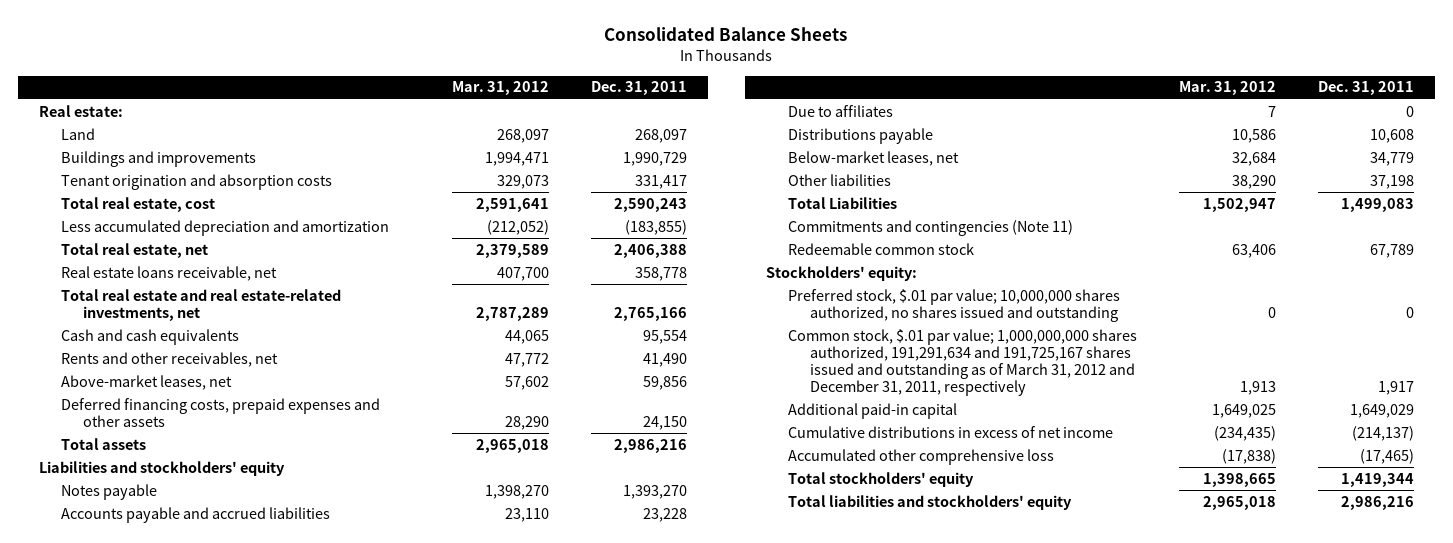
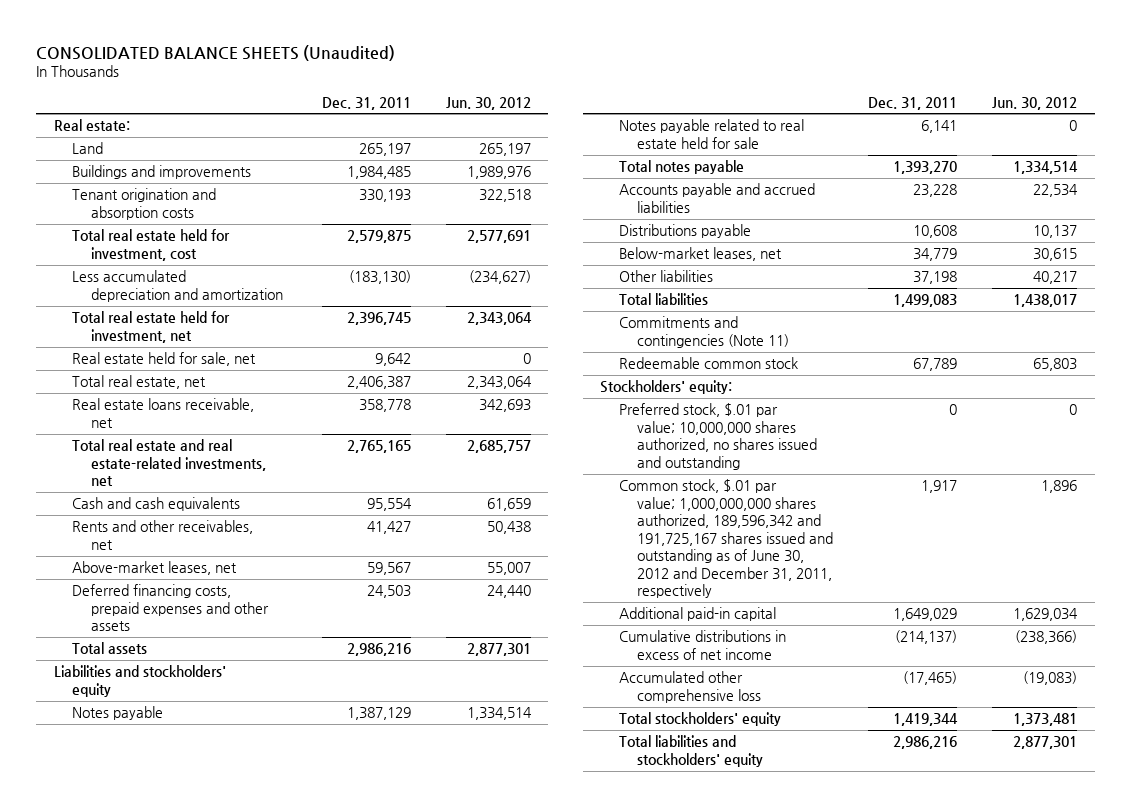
- Consolidated Balance Sheets
+ CONSOLIDATED BALANCE SHEETS (Unaudited)
- | Mar. 31, 2012 | Dec. 31, 2011
+ | Dec. 31, 2011 | Jun. 30, 2012
- Land | 268,097 | 268,097
- Buildings and improvements | 1,994,471 | 1,990,729
- Tenant origination and absorption costs | 329,073 | 331,417
- Total real estate, cost | 2,591,641 | 2,590,243
- Less accumulated depreciation and amortization | (212,052) | (183,855)
- Total real estate, net | 2,379,589 | 2,406,388
+ Land | 265,197 | 265,197
+ Buildings and improvements | 1,984,485 | 1,989,976
+ Tenant origination and absorption costs | 330,193 | 322,518
+ Total real estate held for investment, cost | 2,579,875 | 2,577,691
+ Less accumulated depreciation and amortization | (183,130) | (234,627)
+ Total real estate held for investment, net | 2,396,745 | 2,343,064
+ Real estate held for sale, net | 9,642 | 0
+ Total real estate, net | 2,406,387 | 2,343,064
- Total real estate and real estate-related investments, net | 2,787,289 | 2,765,166
+ Total real estate and real estate-related investments, net | 2,765,165 | 2,685,757
- Rents and other receivables, net | 47,772 | 41,490
- Above-market leases, net | 57,602 | 59,856
- Deferred financing costs, prepaid expenses and other assets | 28,290 | 24,150
+ Rents and other receivables, net | 41,427 | 50,438
+ Above-market leases, net | 59,567 | 55,007
+ Deferred financing costs, prepaid expenses and other assets | 24,503 | 24,440
- Notes payable | 1,398,270 | 1,393,270
+ Notes payable | 1,387,129 | 1,334,514
+ Notes payable related to real estate held for sale | 6,141 | 0
+ Total notes payable | 1,393,270 | 1,334,514
- Due to affiliates | 7 | 0
- Total Liabilities | 1,502,947 | 1,499,083
+ Total liabilities | 1,499,083 | 1,438,017
- Common stock, $.01 par value; 1,000,000,000 shares authorized, 191,291,634 and 191,725,167 shares issued and outstanding as of March 31, 2012 and December 31, 2011, respectively | 1,913 | 1,917
+ Common stock, $.01 par value; 1,000,000,000 shares authorized, 189,596,342 and 191,725,167 shares issued and outstanding as of June 30, 2012 and December 31, 2011, respectively | 1,917 | 1,896

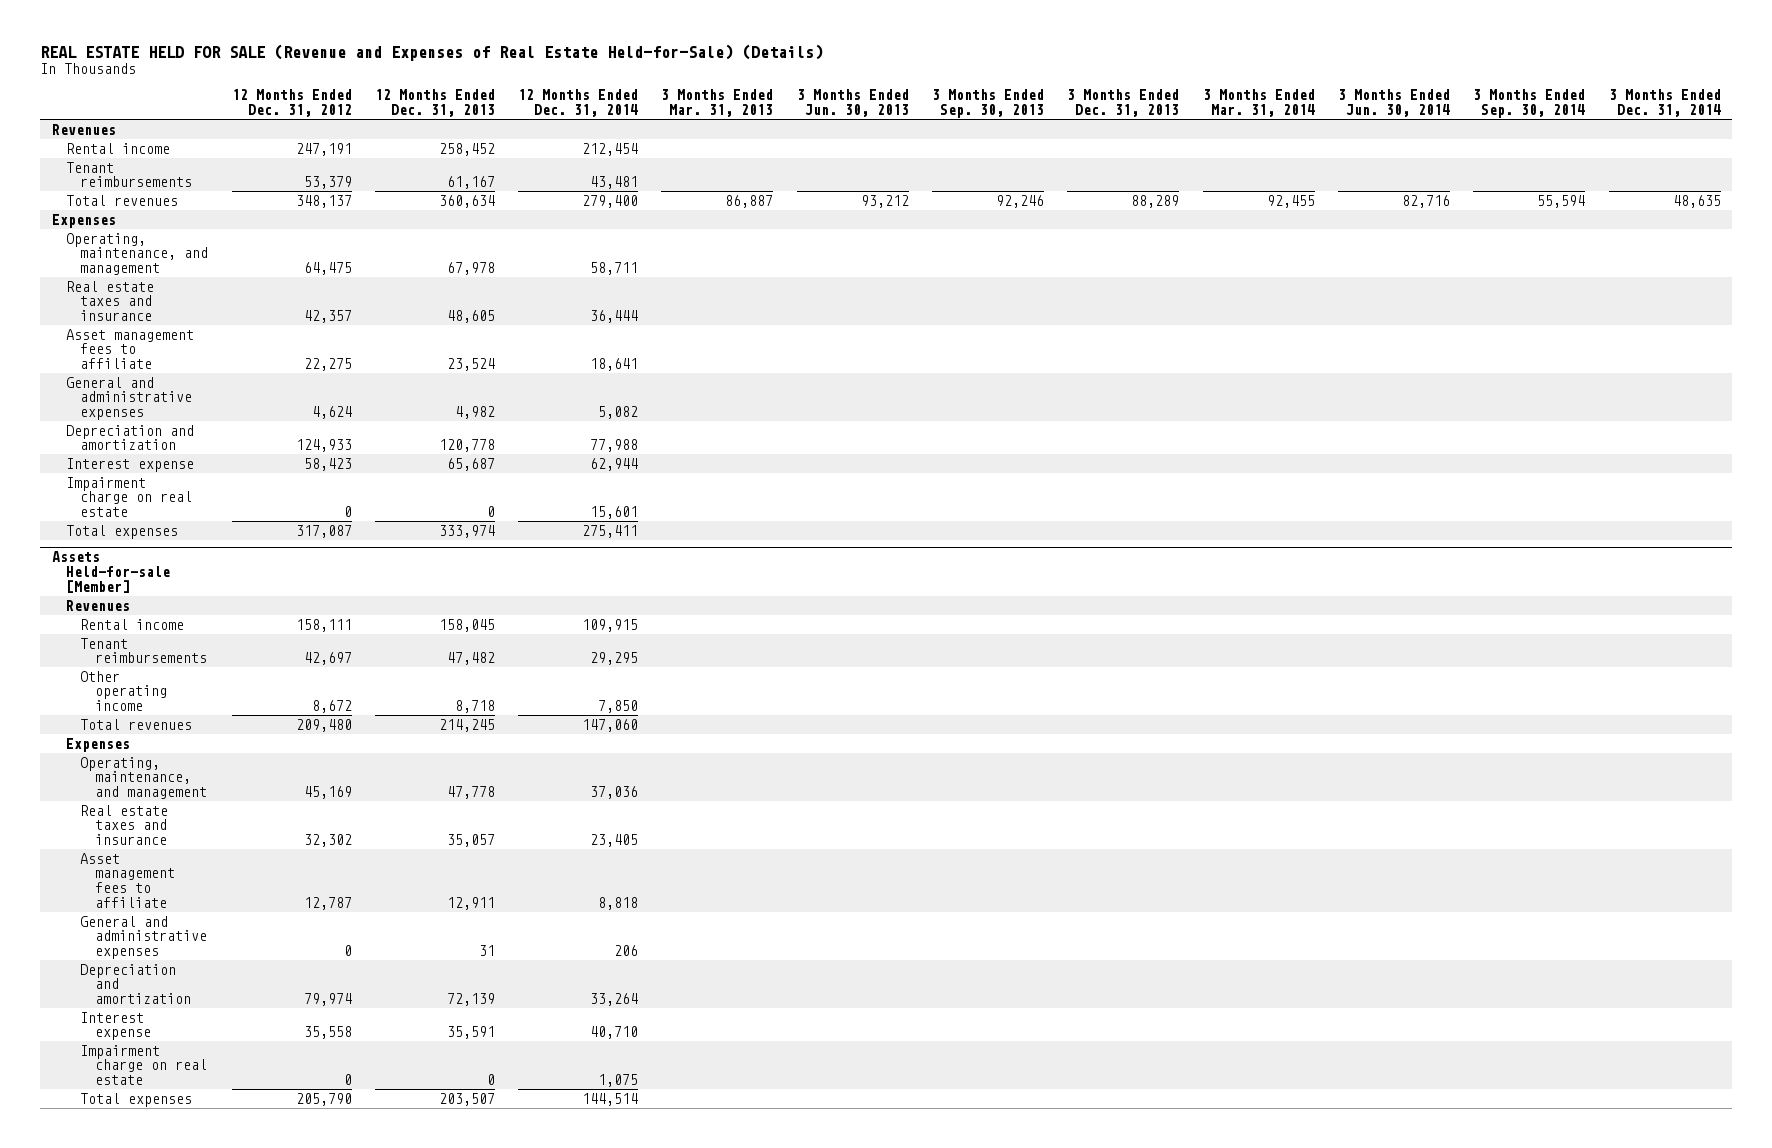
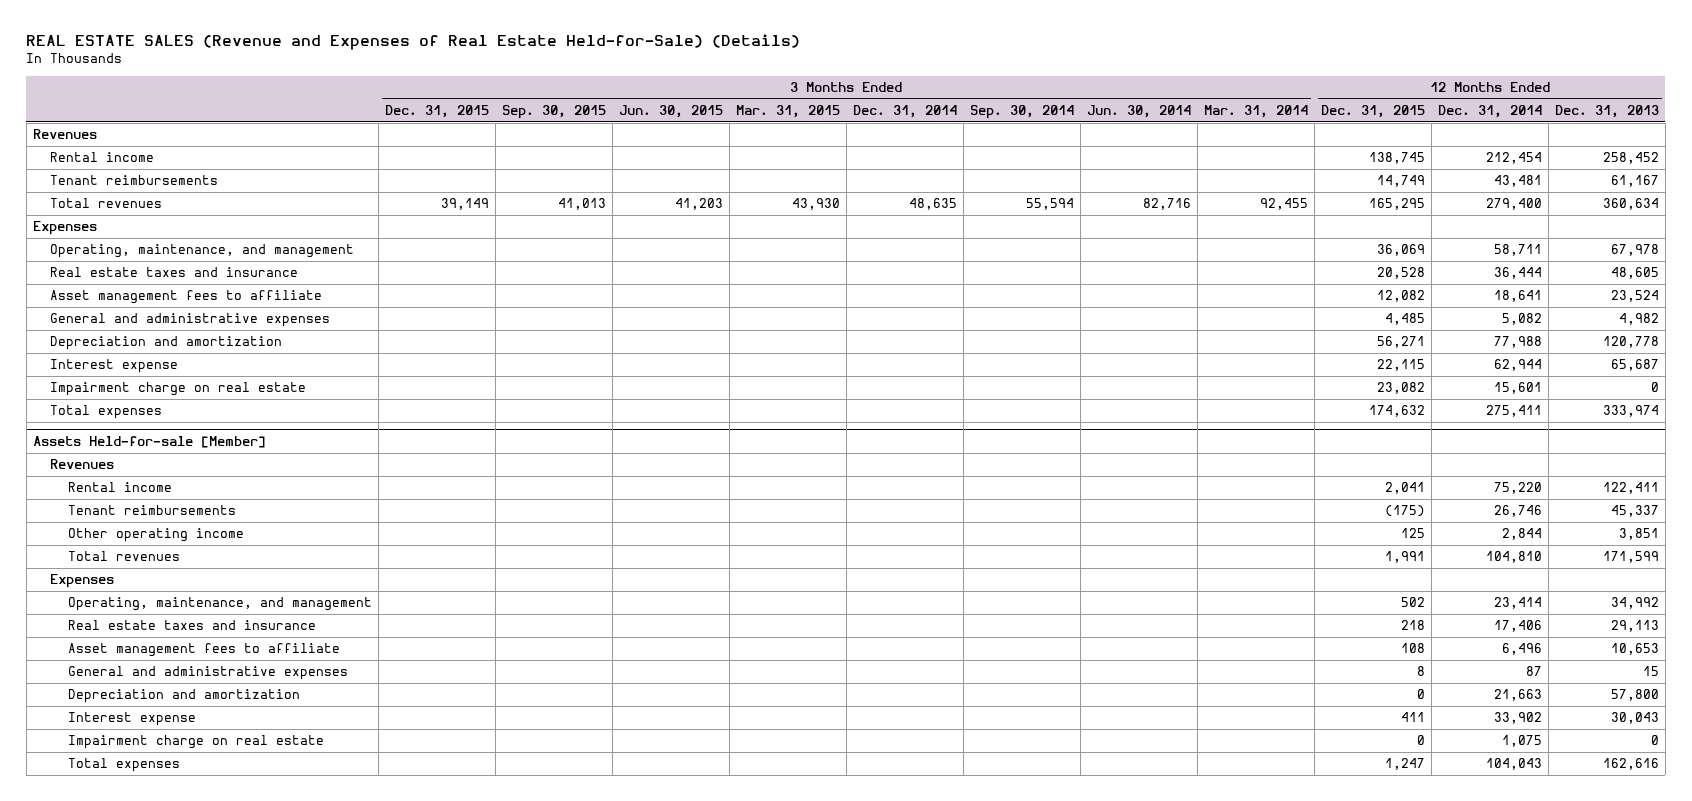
- REAL ESTATE HELD FOR SALE (Revenue and Expenses of Real Estate Held-for-Sale) (Details)
+ REAL ESTATE SALES (Revenue and Expenses of Real Estate Held-for-Sale) (Details)
- | 12 Months Ended Dec. 31, 2012 | 12 Months Ended Dec. 31, 2013 | 12 Months Ended Dec. 31, 2014 | 3 Months Ended Mar. 31, 2013 | 3 Months Ended Jun. 30, 2013 | 3 Months Ended Sep. 30, 2013 | 3 Months Ended Dec. 31, 2013 | 3 Months Ended Mar. 31, 2014 | 3 Months Ended Jun. 30, 2014 | 3 Months Ended Sep. 30, 2014 | 3 Months Ended Dec. 31, 2014
+ | 3 Months Ended Dec. 31, 2015 | 3 Months Ended Sep. 30, 2015 | 3 Months Ended Jun. 30, 2015 | 3 Months Ended Mar. 31, 2015 | 3 Months Ended Dec. 31, 2014 | 3 Months Ended Sep. 30, 2014 | 3 Months Ended Jun. 30, 2014 | 3 Months Ended Mar. 31, 2014 | 12 Months Ended Dec. 31, 2015 | 12 Months Ended Dec. 31, 2014 | 12 Months Ended Dec. 31, 2013
@ Assets Held-for-sale [Member]
- Rental income | 158,111 | 158,045 | 109,915 | | | | | | | |
- Tenant reimbursements | 42,697 | 47,482 | 29,295 | | | | | | | |
- Other operating income | 8,672 | 8,718 | 7,850 | | | | | | | |
- Total revenues | 209,480 | 214,245 | 147,060 | | | | | | | |
+ Rental income | | | | | | | | | 2,041 | 75,220 | 122,411
+ Tenant reimbursements | | | | | | | | | (175) | 26,746 | 45,337
+ Other operating income | | | | | | | | | 125 | 2,844 | 3,851
+ Total revenues | | | | | | | | | 1,991 | 104,810 | 171,599
- Operating, maintenance, and management | 45,169 | 47,778 | 37,036 | | | | | | | |
- Real estate taxes and insurance | 32,302 | 35,057 | 23,405 | | | | | | | |
- Asset management fees to affiliate | 12,787 | 12,911 | 8,818 | | | | | | | |
- General and administrative expenses | 0 | 31 | 206 | | | | | | | |
- Depreciation and amortization | 79,974 | 72,139 | 33,264 | | | | | | | |
- Interest expense | 35,558 | 35,591 | 40,710 | | | | | | | |
+ Operating, maintenance, and management | | | | | | | | | 502 | 23,414 | 34,992
+ Real estate taxes and insurance | | | | | | | | | 218 | 17,406 | 29,113
+ Asset management fees to affiliate | | | | | | | | | 108 | 6,496 | 10,653
+ General and administrative expenses | | | | | | | | | 8 | 87 | 15
+ Depreciation and amortization | | | | | | | | | 0 | 21,663 | 57,800
+ Interest expense | | | | | | | | | 411 | 33,902 | 30,043
- Total expenses | 205,790 | 203,507 | 144,514 | | | | | | | |
+ Total expenses | | | | | | | | | 1,247 | 104,043 | 162,616

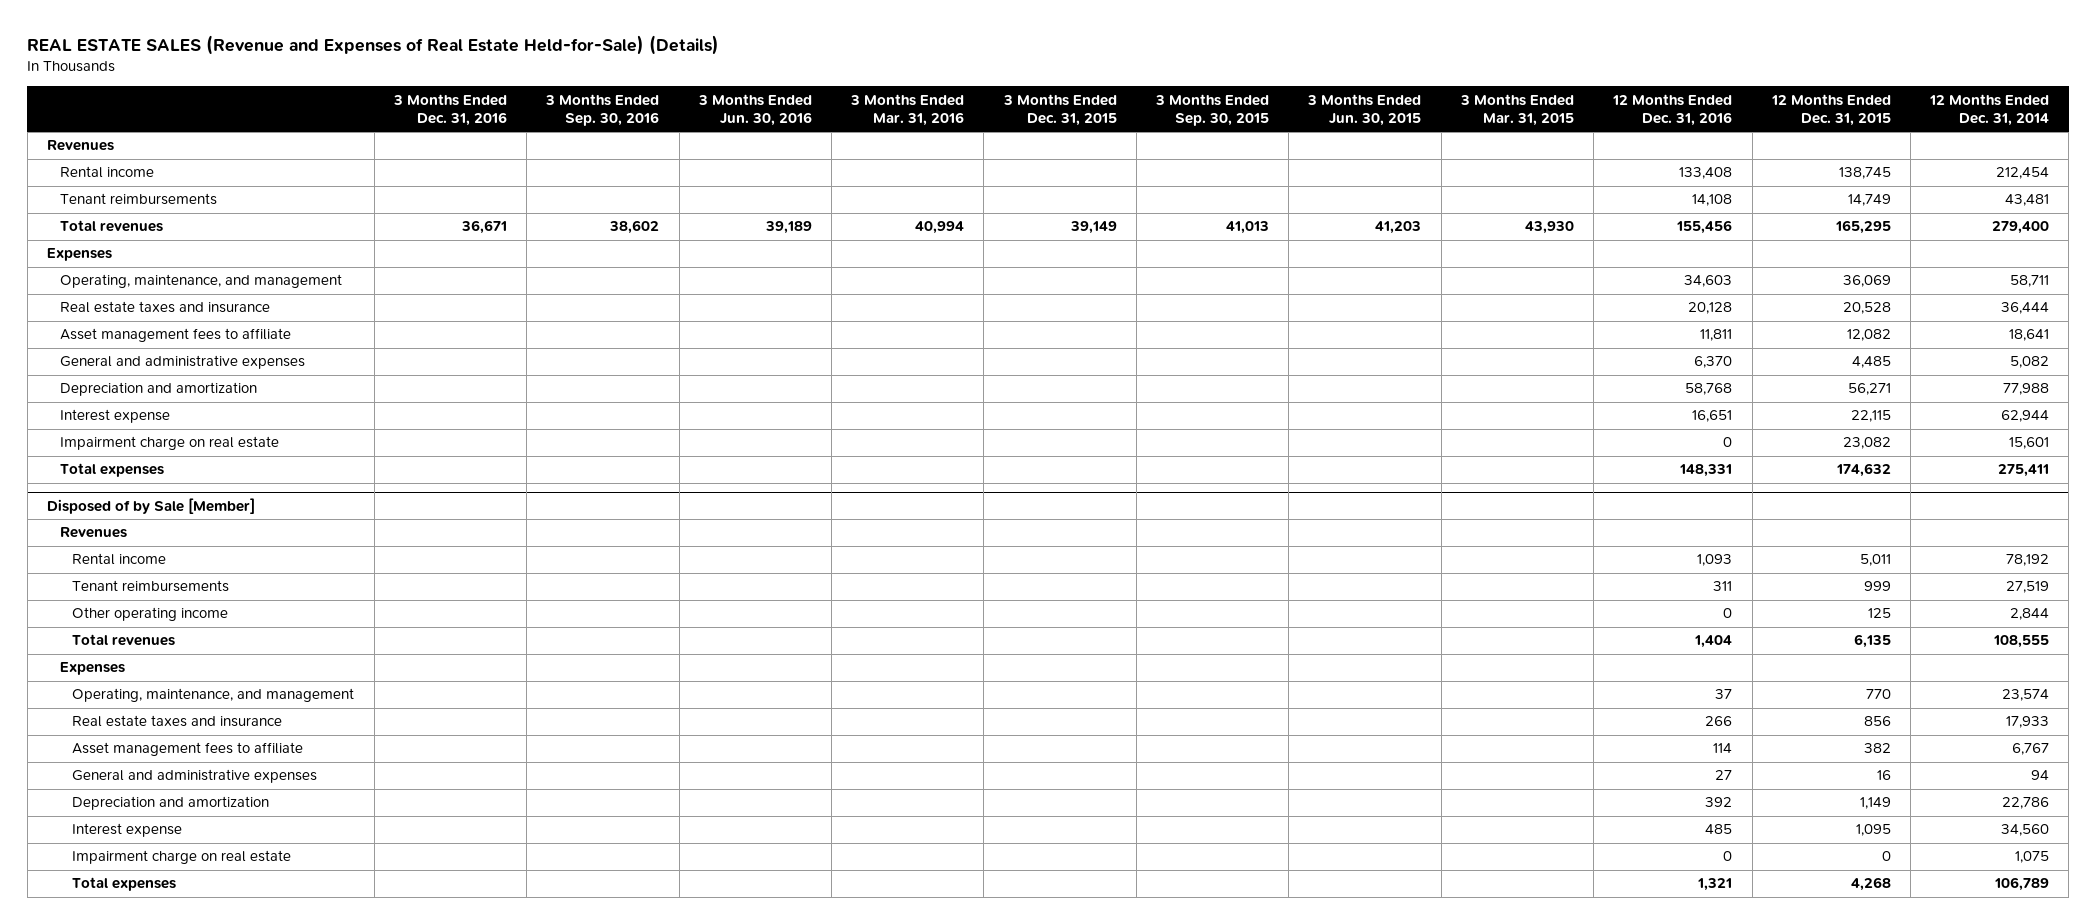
- | 3 Months Ended Dec. 31, 2015 | 3 Months Ended Sep. 30, 2015 | 3 Months Ended Jun. 30, 2015 | 3 Months Ended Mar. 31, 2015 | 3 Months Ended Dec. 31, 2014 | 3 Months Ended Sep. 30, 2014 | 3 Months Ended Jun. 30, 2014 | 3 Months Ended Mar. 31, 2014 | 12 Months Ended Dec. 31, 2015 | 12 Months Ended Dec. 31, 2014 | 12 Months Ended Dec. 31, 2013
+ | 3 Months Ended Dec. 31, 2016 | 3 Months Ended Sep. 30, 2016 | 3 Months Ended Jun. 30, 2016 | 3 Months Ended Mar. 31, 2016 | 3 Months Ended Dec. 31, 2015 | 3 Months Ended Sep. 30, 2015 | 3 Months Ended Jun. 30, 2015 | 3 Months Ended Mar. 31, 2015 | 12 Months Ended Dec. 31, 2016 | 12 Months Ended Dec. 31, 2015 | 12 Months Ended Dec. 31, 2014
- Assets Held-for-sale [Member]
+ Disposed of by Sale [Member]
- Rental income | | | | | | | | | 2,041 | 75,220 | 122,411
- Tenant reimbursements | | | | | | | | | (175) | 26,746 | 45,337
+ Rental income | | | | | | | | | 1,093 | 5,011 | 78,192
+ Tenant reimbursements | | | | | | | | | 311 | 999 | 27,519
- Total revenues | | | | | | | | | 1,991 | 104,810 | 171,599
+ Total revenues | | | | | | | | | 1,404 | 6,135 | 108,555
- Operating, maintenance, and management | | | | | | | | | 502 | 23,414 | 34,992
- Real estate taxes and insurance | | | | | | | | | 218 | 17,406 | 29,113
- Asset management fees to affiliate | | | | | | | | | 108 | 6,496 | 10,653
- General and administrative expenses | | | | | | | | | 8 | 87 | 15
- Depreciation and amortization | | | | | | | | | 0 | 21,663 | 57,800
- Interest expense | | | | | | | | | 411 | 33,902 | 30,043
+ Operating, maintenance, and management | | | | | | | | | 37 | 770 | 23,574
+ Real estate taxes and insurance | | | | | | | | | 266 | 856 | 17,933
+ Asset management fees to affiliate | | | | | | | | | 114 | 382 | 6,767
+ General and administrative expenses | | | | | | | | | 27 | 16 | 94
+ Depreciation and amortization | | | | | | | | | 392 | 1,149 | 22,786
+ Interest expense | | | | | | | | | 485 | 1,095 | 34,560
- Total expenses | | | | | | | | | 1,247 | 104,043 | 162,616
+ Total expenses | | | | | | | | | 1,321 | 4,268 | 106,789

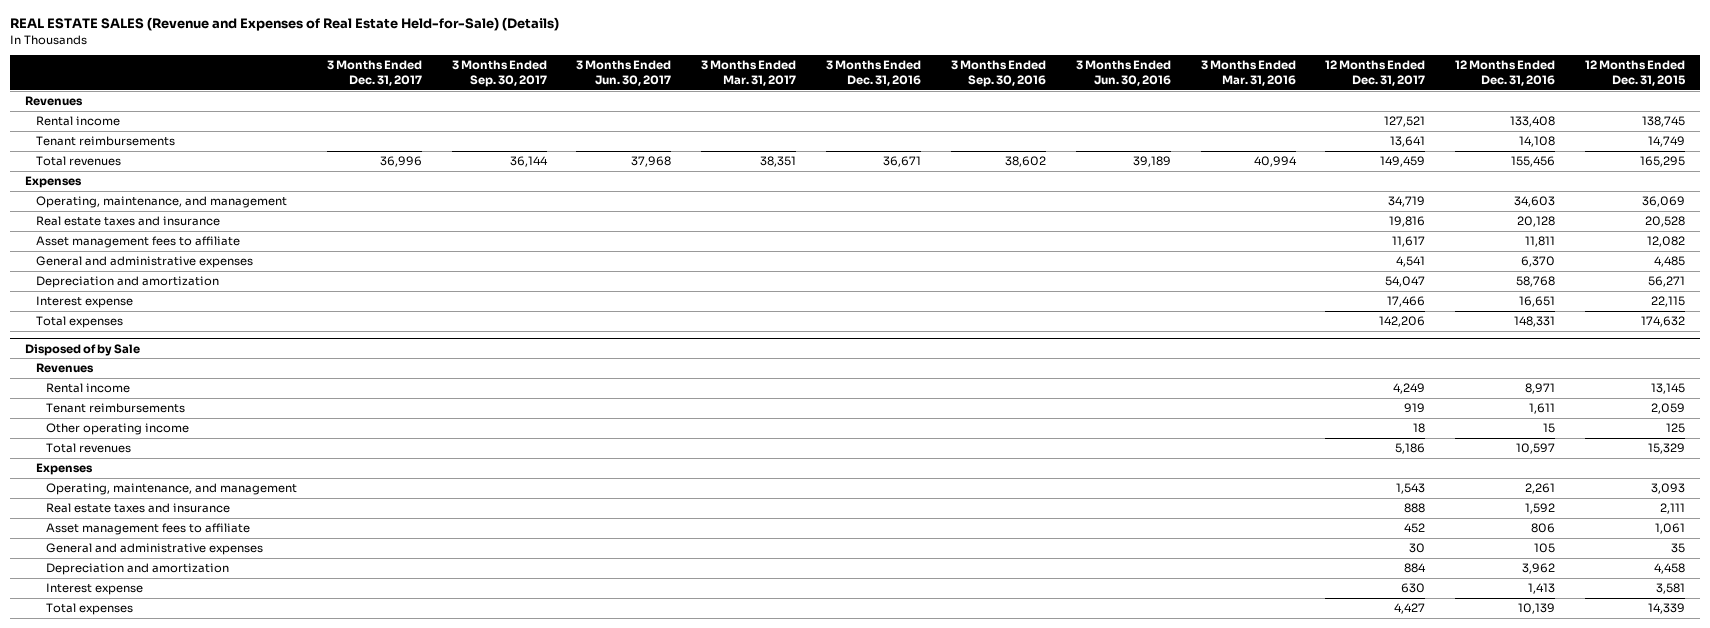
- | 3 Months Ended Dec. 31, 2016 | 3 Months Ended Sep. 30, 2016 | 3 Months Ended Jun. 30, 2016 | 3 Months Ended Mar. 31, 2016 | 3 Months Ended Dec. 31, 2015 | 3 Months Ended Sep. 30, 2015 | 3 Months Ended Jun. 30, 2015 | 3 Months Ended Mar. 31, 2015 | 12 Months Ended Dec. 31, 2016 | 12 Months Ended Dec. 31, 2015 | 12 Months Ended Dec. 31, 2014
+ | 3 Months Ended Dec. 31, 2017 | 3 Months Ended Sep. 30, 2017 | 3 Months Ended Jun. 30, 2017 | 3 Months Ended Mar. 31, 2017 | 3 Months Ended Dec. 31, 2016 | 3 Months Ended Sep. 30, 2016 | 3 Months Ended Jun. 30, 2016 | 3 Months Ended Mar. 31, 2016 | 12 Months Ended Dec. 31, 2017 | 12 Months Ended Dec. 31, 2016 | 12 Months Ended Dec. 31, 2015
- Impairment charge on real estate | | | | | | | | | 0 | 23,082 | 15,601
- Disposed of by Sale [Member]
+ Disposed of by Sale
- Rental income | | | | | | | | | 1,093 | 5,011 | 78,192
- Tenant reimbursements | | | | | | | | | 311 | 999 | 27,519
- Other operating income | | | | | | | | | 0 | 125 | 2,844
- Total revenues | | | | | | | | | 1,404 | 6,135 | 108,555
+ Rental income | | | | | | | | | 4,249 | 8,971 | 13,145
+ Tenant reimbursements | | | | | | | | | 919 | 1,611 | 2,059
+ Other operating income | | | | | | | | | 18 | 15 | 125
+ Total revenues | | | | | | | | | 5,186 | 10,597 | 15,329
- Operating, maintenance, and management | | | | | | | | | 37 | 770 | 23,574
- Real estate taxes and insurance | | | | | | | | | 266 | 856 | 17,933
- Asset management fees to affiliate | | | | | | | | | 114 | 382 | 6,767
- General and administrative expenses | | | | | | | | | 27 | 16 | 94
- Depreciation and amortization | | | | | | | | | 392 | 1,149 | 22,786
- Interest expense | | | | | | | | | 485 | 1,095 | 34,560
- Impairment charge on real estate | | | | | | | | | 0 | 0 | 1,075
- Total expenses | | | | | | | | | 1,321 | 4,268 | 106,789
+ Operating, maintenance, and management | | | | | | | | | 1,543 | 2,261 | 3,093
+ Real estate taxes and insurance | | | | | | | | | 888 | 1,592 | 2,111
+ Asset management fees to affiliate | | | | | | | | | 452 | 806 | 1,061
+ General and administrative expenses | | | | | | | | | 30 | 105 | 35
+ Depreciation and amortization | | | | | | | | | 884 | 3,962 | 4,458
+ Interest expense | | | | | | | | | 630 | 1,413 | 3,581
+ Total expenses | | | | | | | | | 4,427 | 10,139 | 14,339

